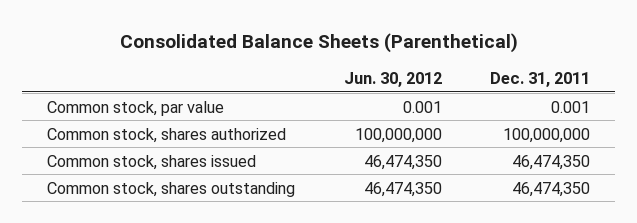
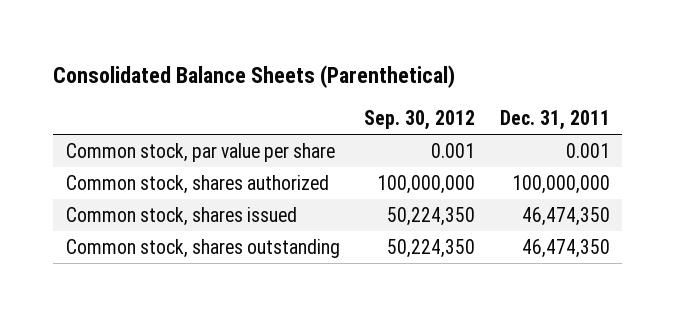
- | Jun. 30, 2012 | Dec. 31, 2011
+ | Sep. 30, 2012 | Dec. 31, 2011
- Common stock, par value | 0.001 | 0.001
+ Common stock, par value per share | 0.001 | 0.001

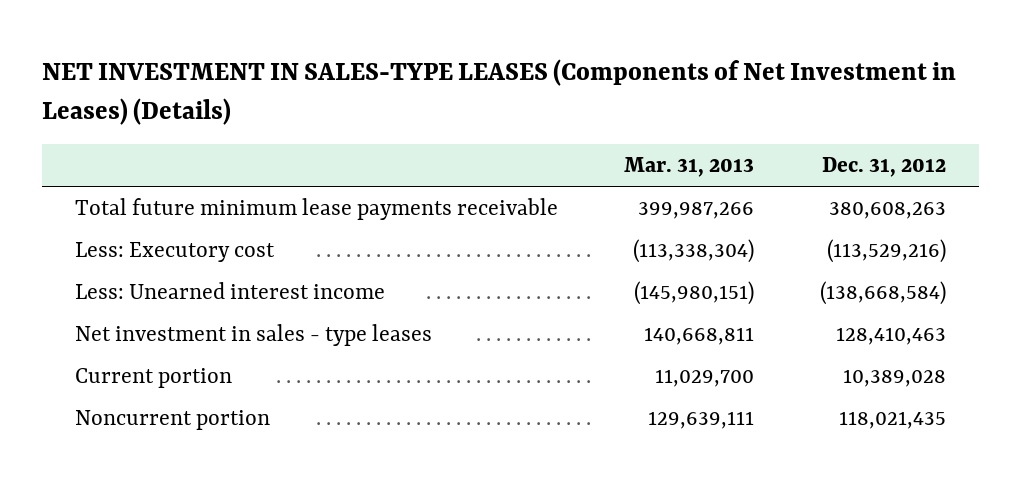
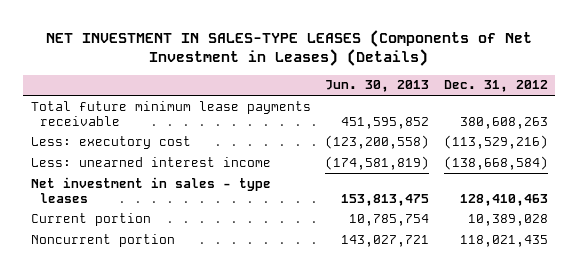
- | Mar. 31, 2013 | Dec. 31, 2012
+ | Jun. 30, 2013 | Dec. 31, 2012
- Less: Executory cost | (113,338,304) | (113,529,216)
- Less: Unearned interest income | (145,980,151) | (138,668,584)
+ Less: executory cost | (123,200,558) | (113,529,216)
+ Less: unearned interest income | (174,581,819) | (138,668,584)

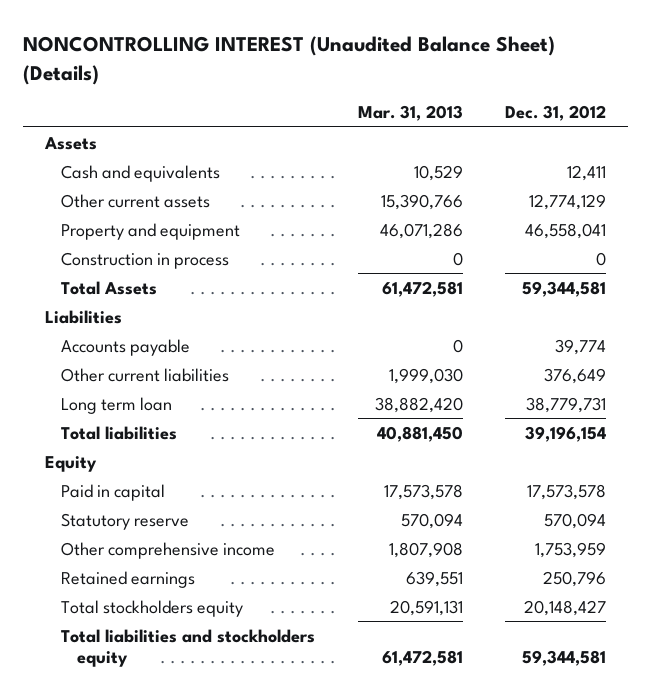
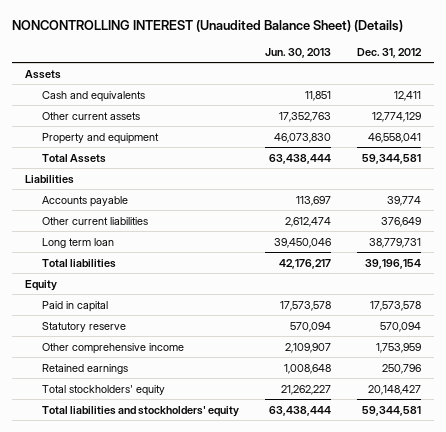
- | Mar. 31, 2013 | Dec. 31, 2012
+ | Jun. 30, 2013 | Dec. 31, 2012
- Construction in process | 0 | 0
- Total stockholders equity | 20,591,131 | 20,148,427
- Total liabilities and stockholders equity | 61,472,581 | 59,344,581
+ Total stockholders' equity | 21,262,227 | 20,148,427
+ Total liabilities and stockholders' equity | 63,438,444 | 59,344,581

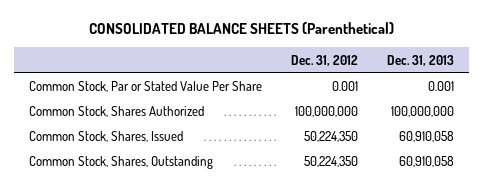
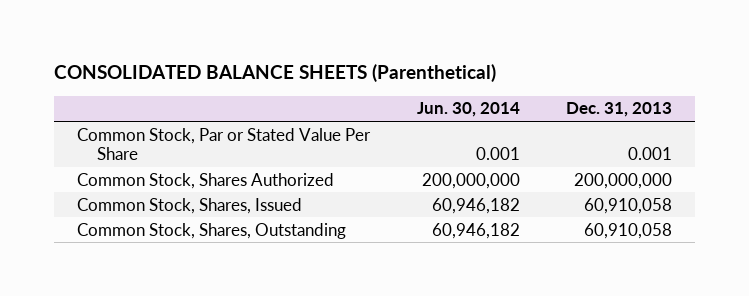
- | Dec. 31, 2012 | Dec. 31, 2013
+ | Jun. 30, 2014 | Dec. 31, 2013
- Common Stock, Shares Authorized | 100,000,000 | 100,000,000
+ Common Stock, Shares Authorized | 200,000,000 | 200,000,000

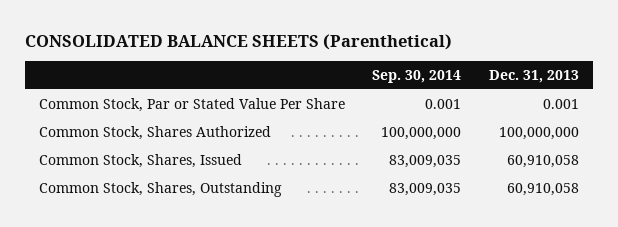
- | Jun. 30, 2014 | Dec. 31, 2013
+ | Sep. 30, 2014 | Dec. 31, 2013
- Common Stock, Shares Authorized | 200,000,000 | 200,000,000
+ Common Stock, Shares Authorized | 100,000,000 | 100,000,000

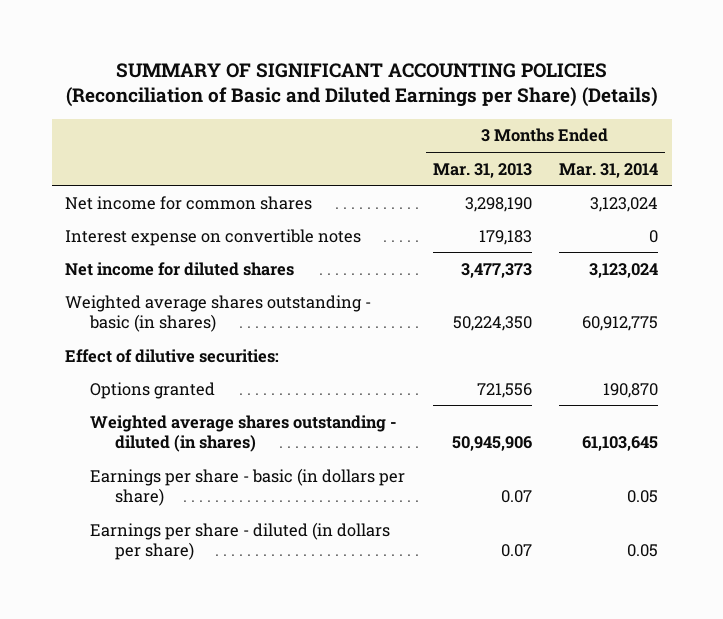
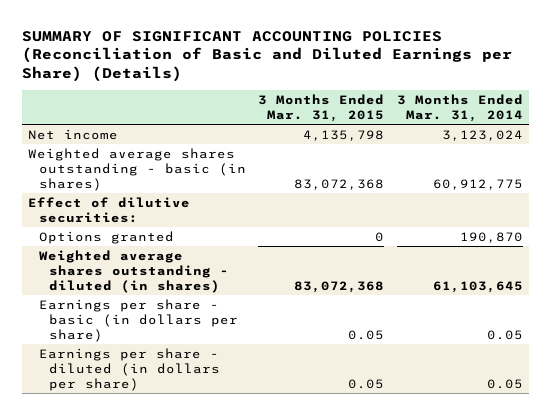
- | 3 Months Ended Mar. 31, 2013 | 3 Months Ended Mar. 31, 2014
+ | 3 Months Ended Mar. 31, 2015 | 3 Months Ended Mar. 31, 2014
- Net income for common shares | 3,298,190 | 3,123,024
- Interest expense on convertible notes | 179,183 | 0
- Net income for diluted shares | 3,477,373 | 3,123,024
+ Net income | 4,135,798 | 3,123,024

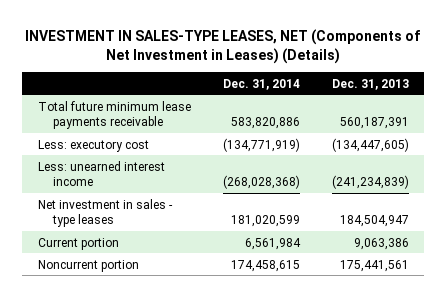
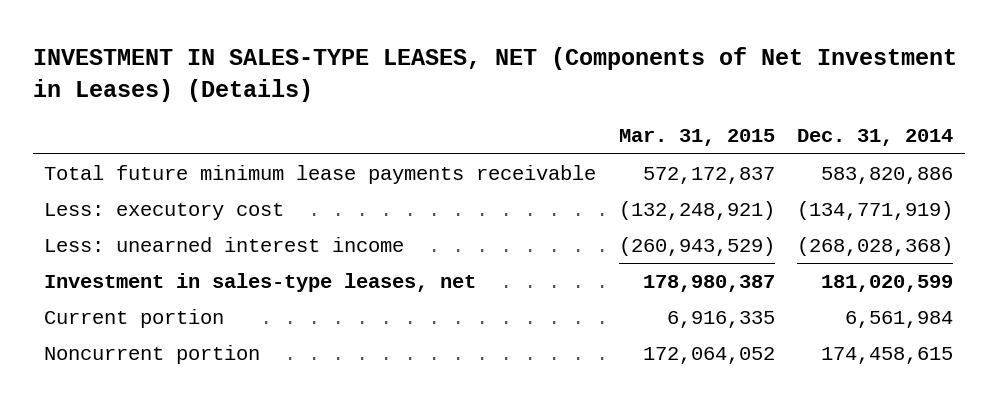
- | Dec. 31, 2014 | Dec. 31, 2013
+ | Mar. 31, 2015 | Dec. 31, 2014
- Net investment in sales - type leases | 181,020,599 | 184,504,947
+ Investment in sales-type leases, net | 178,980,387 | 181,020,599

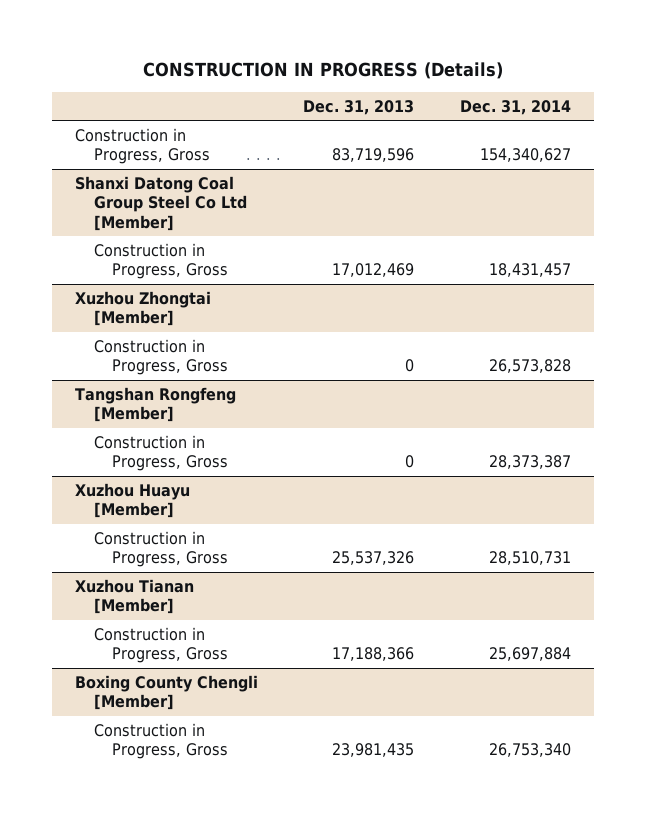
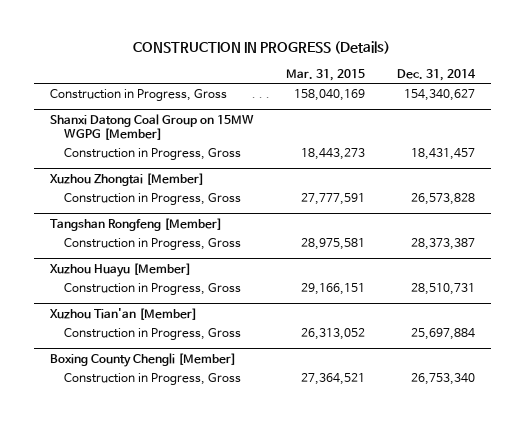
- | Dec. 31, 2013 | Dec. 31, 2014
+ | Mar. 31, 2015 | Dec. 31, 2014
- Shanxi Datong Coal Group Steel Co Ltd [Member]
+ Shanxi Datong Coal Group on 15MW WGPG [Member]
- Xuzhou Tianan [Member]
+ Xuzhou Tian'an [Member]

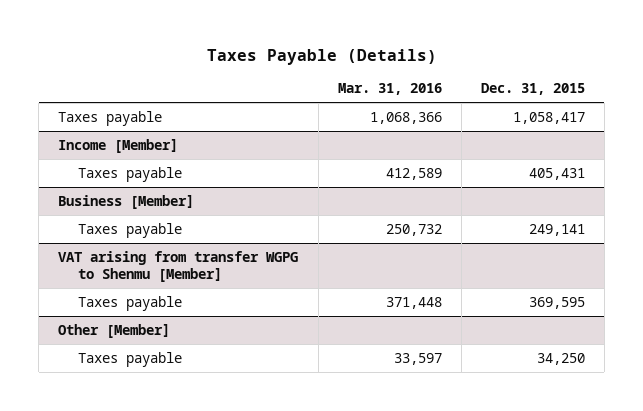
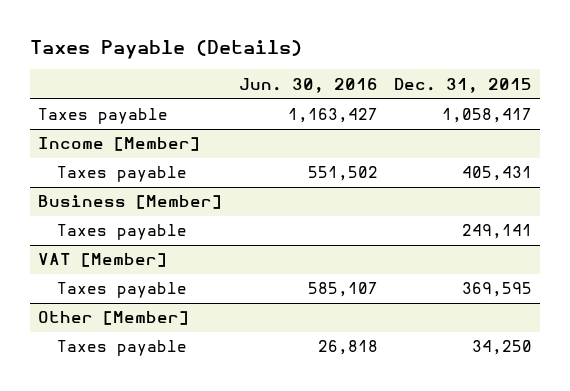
- | Mar. 31, 2016 | Dec. 31, 2015
+ | Jun. 30, 2016 | Dec. 31, 2015
- VAT arising from transfer WGPG to Shenmu [Member]
+ VAT [Member]

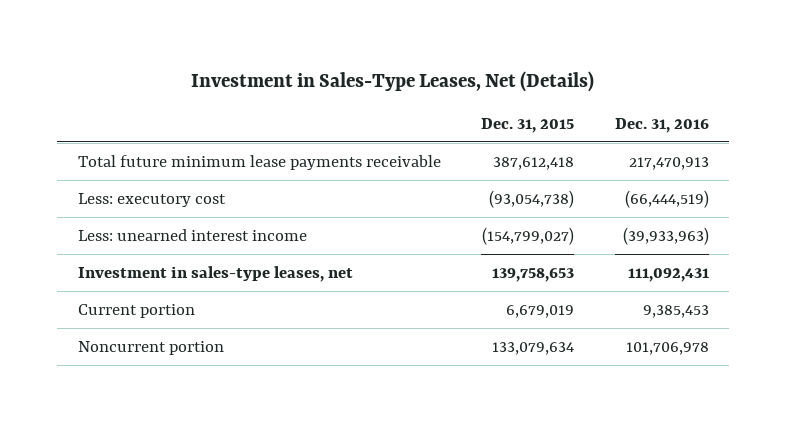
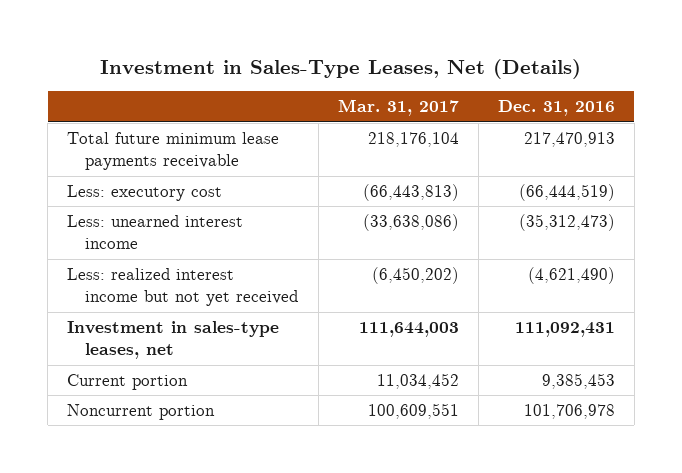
- | Dec. 31, 2015 | Dec. 31, 2016
+ | Mar. 31, 2017 | Dec. 31, 2016
- Less: unearned interest income | (154,799,027) | (39,933,963)
+ Less: unearned interest income | (33,638,086) | (35,312,473)
+ Less: realized interest income but not yet received | (6,450,202) | (4,621,490)

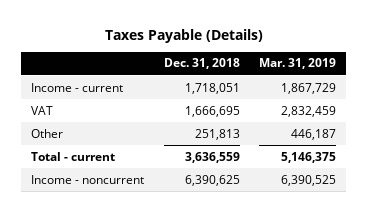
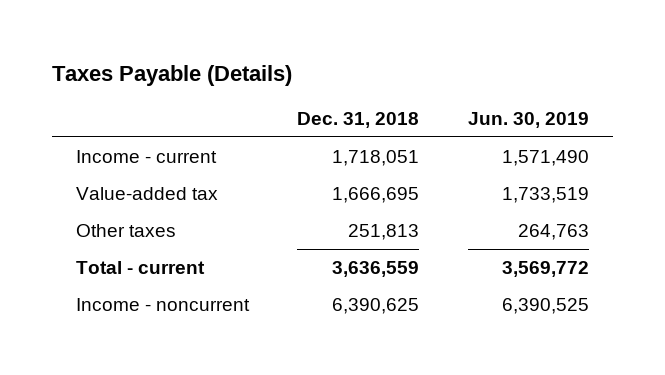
- | Dec. 31, 2018 | Mar. 31, 2019
+ | Dec. 31, 2018 | Jun. 30, 2019
- VAT | 1,666,695 | 2,832,459
- Other | 251,813 | 446,187
+ Value-added tax | 1,666,695 | 1,733,519
+ Other taxes | 251,813 | 264,763

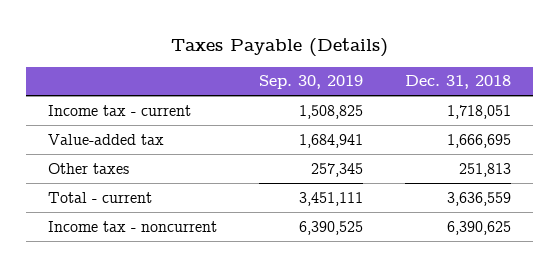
- | Dec. 31, 2018 | Jun. 30, 2019
+ | Sep. 30, 2019 | Dec. 31, 2018
- Income - current | 1,718,051 | 1,571,490
+ Income tax - current | 1,508,825 | 1,718,051
- Income - noncurrent | 6,390,625 | 6,390,525
+ Income tax - noncurrent | 6,390,525 | 6,390,625

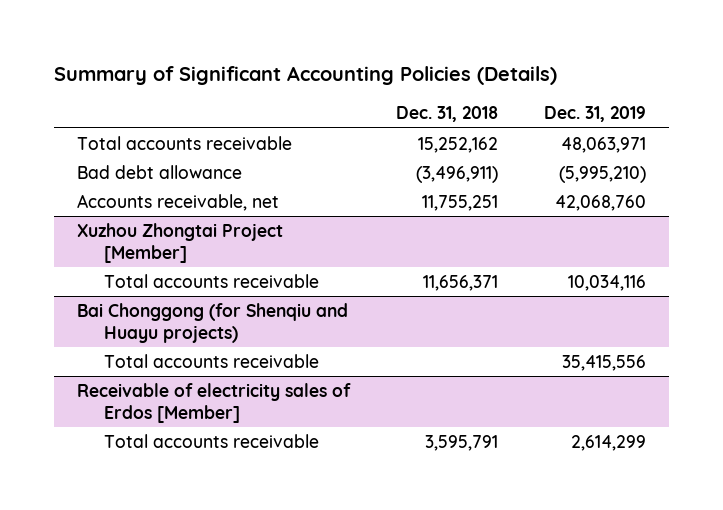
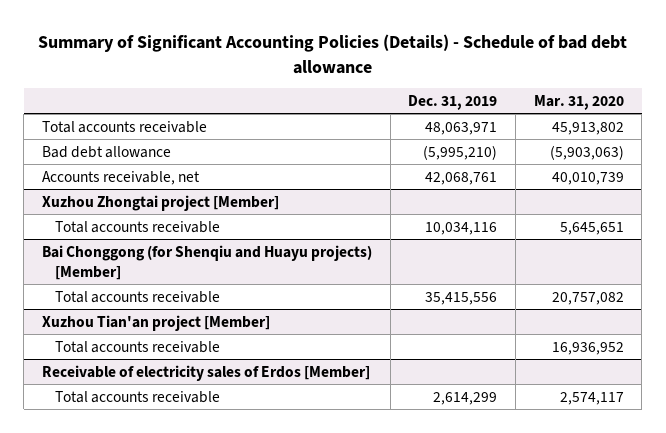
- Summary of Significant Accounting Policies (Details)
+ Summary of Significant Accounting Policies (Details) - Schedule of bad debt allowance
- | Dec. 31, 2018 | Dec. 31, 2019
+ | Dec. 31, 2019 | Mar. 31, 2020
- Accounts receivable, net | 11,755,251 | 42,068,760
- Xuzhou Zhongtai Project [Member]
+ Accounts receivable, net | 42,068,761 | 40,010,739
+ Xuzhou Zhongtai project [Member]
- Bai Chonggong (for Shenqiu and Huayu projects)
+ Bai Chonggong (for Shenqiu and Huayu projects) [Member]
+ Xuzhou Tian'an project [Member]
+ Total accounts receivable | | 16,936,952

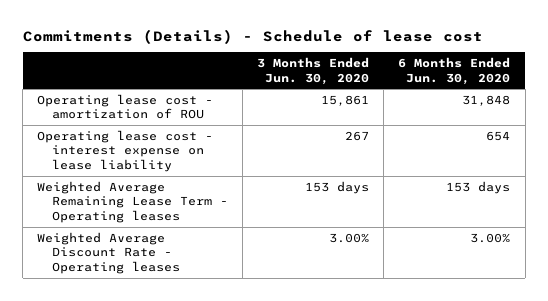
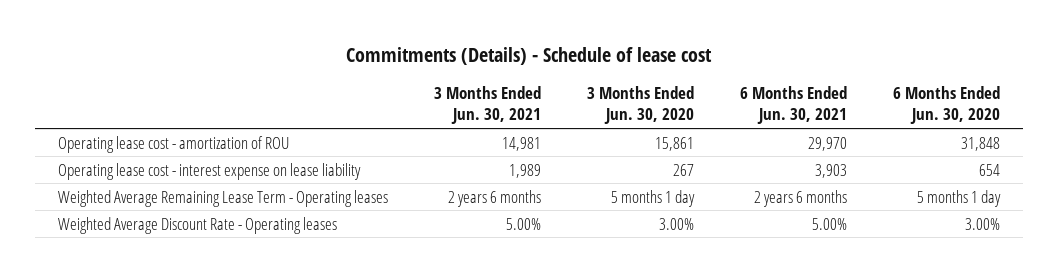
- | 3 Months Ended Jun. 30, 2020 | 6 Months Ended Jun. 30, 2020
+ | 3 Months Ended Jun. 30, 2021 | 3 Months Ended Jun. 30, 2020 | 6 Months Ended Jun. 30, 2021 | 6 Months Ended Jun. 30, 2020
- Weighted Average Remaining Lease Term - Operating leases | 153 days | 153 days
+ Weighted Average Remaining Lease Term - Operating leases | 2 years 6 months | 5 months 1 day | 2 years 6 months | 5 months 1 day

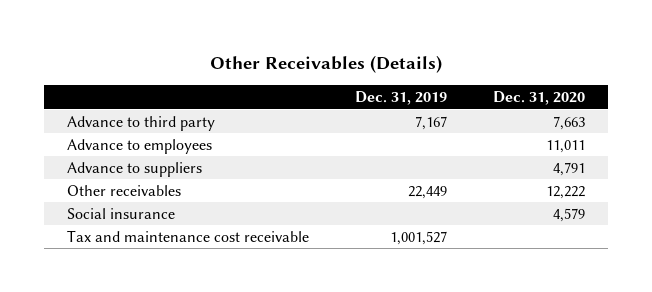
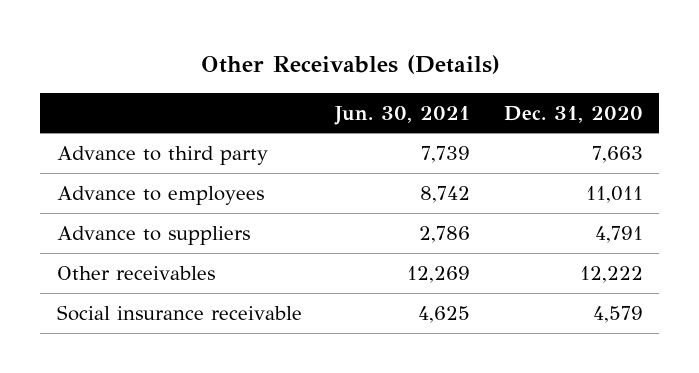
- | Dec. 31, 2019 | Dec. 31, 2020
+ | Jun. 30, 2021 | Dec. 31, 2020
- Social insurance | | 4,579
- Tax and maintenance cost receivable | 1,001,527 |
+ Social insurance receivable | 4,625 | 4,579

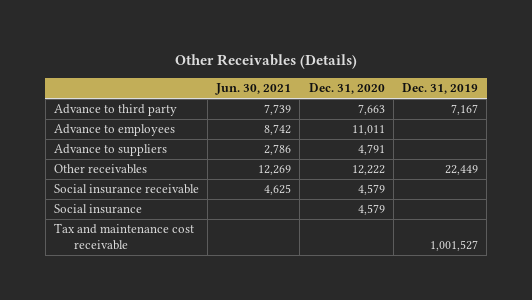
- | Jun. 30, 2021 | Dec. 31, 2020
+ | Jun. 30, 2021 | Dec. 31, 2020 | Dec. 31, 2019
+ Social insurance | | 4,579 |
+ Tax and maintenance cost receivable | | | 1,001,527

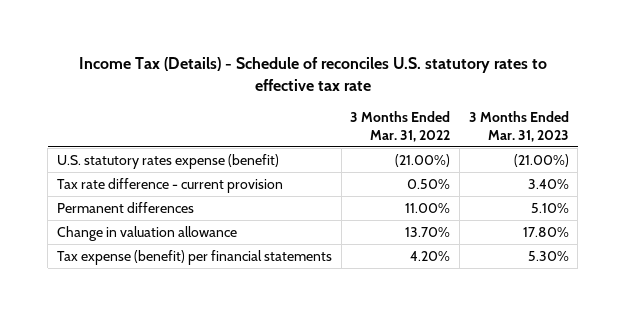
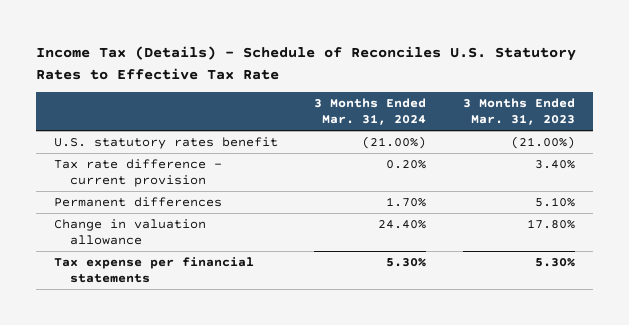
- Income Tax (Details) - Schedule of reconciles U.S. statutory rates to effective tax rate
+ Income Tax (Details) - Schedule of Reconciles U.S. Statutory Rates to Effective Tax Rate
- | 3 Months Ended Mar. 31, 2022 | 3 Months Ended Mar. 31, 2023
+ | 3 Months Ended Mar. 31, 2024 | 3 Months Ended Mar. 31, 2023
- U.S. statutory rates expense (benefit) | (21.00%) | (21.00%)
+ U.S. statutory rates benefit | (21.00%) | (21.00%)
- Tax expense (benefit) per financial statements | 4.20% | 5.30%
+ Tax expense per financial statements | 5.30% | 5.30%

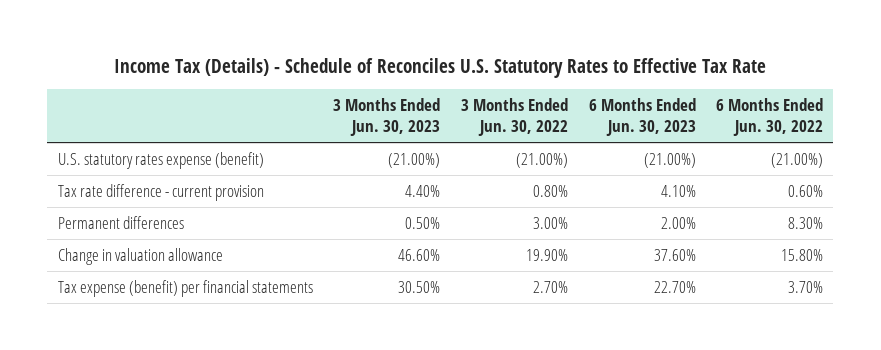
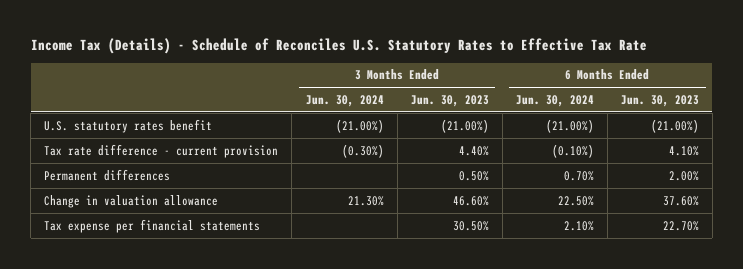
- | 3 Months Ended Jun. 30, 2023 | 3 Months Ended Jun. 30, 2022 | 6 Months Ended Jun. 30, 2023 | 6 Months Ended Jun. 30, 2022
+ | 3 Months Ended Jun. 30, 2024 | 3 Months Ended Jun. 30, 2023 | 6 Months Ended Jun. 30, 2024 | 6 Months Ended Jun. 30, 2023
- U.S. statutory rates expense (benefit) | (21.00%) | (21.00%) | (21.00%) | (21.00%)
+ U.S. statutory rates benefit | (21.00%) | (21.00%) | (21.00%) | (21.00%)
- Tax expense (benefit) per financial statements | 30.50% | 2.70% | 22.70% | 3.70%
+ Tax expense per financial statements | | 30.50% | 2.10% | 22.70%

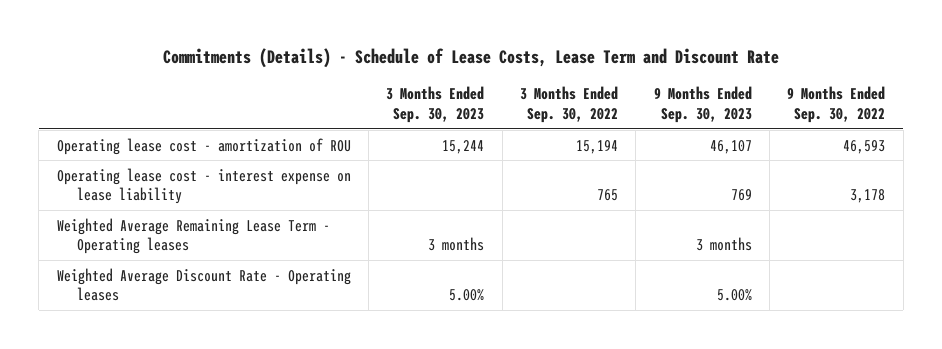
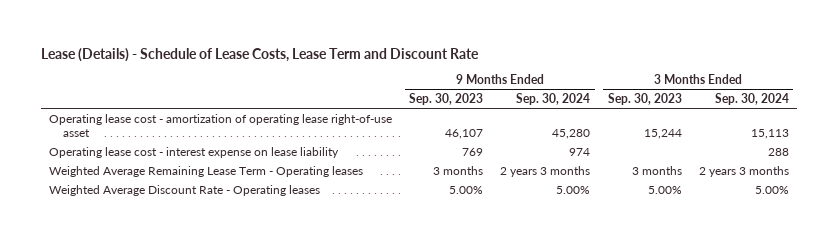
- Commitments (Details) - Schedule of Lease Costs, Lease Term and Discount Rate
+ Lease (Details) - Schedule of Lease Costs, Lease Term and Discount Rate
- | 3 Months Ended Sep. 30, 2023 | 3 Months Ended Sep. 30, 2022 | 9 Months Ended Sep. 30, 2023 | 9 Months Ended Sep. 30, 2022
+ | 9 Months Ended Sep. 30, 2023 | 9 Months Ended Sep. 30, 2024 | 3 Months Ended Sep. 30, 2023 | 3 Months Ended Sep. 30, 2024
- Operating lease cost - amortization of ROU | 15,244 | 15,194 | 46,107 | 46,593
+ Operating lease cost - amortization of operating lease right-of-use asset | 46,107 | 45,280 | 15,244 | 15,113

